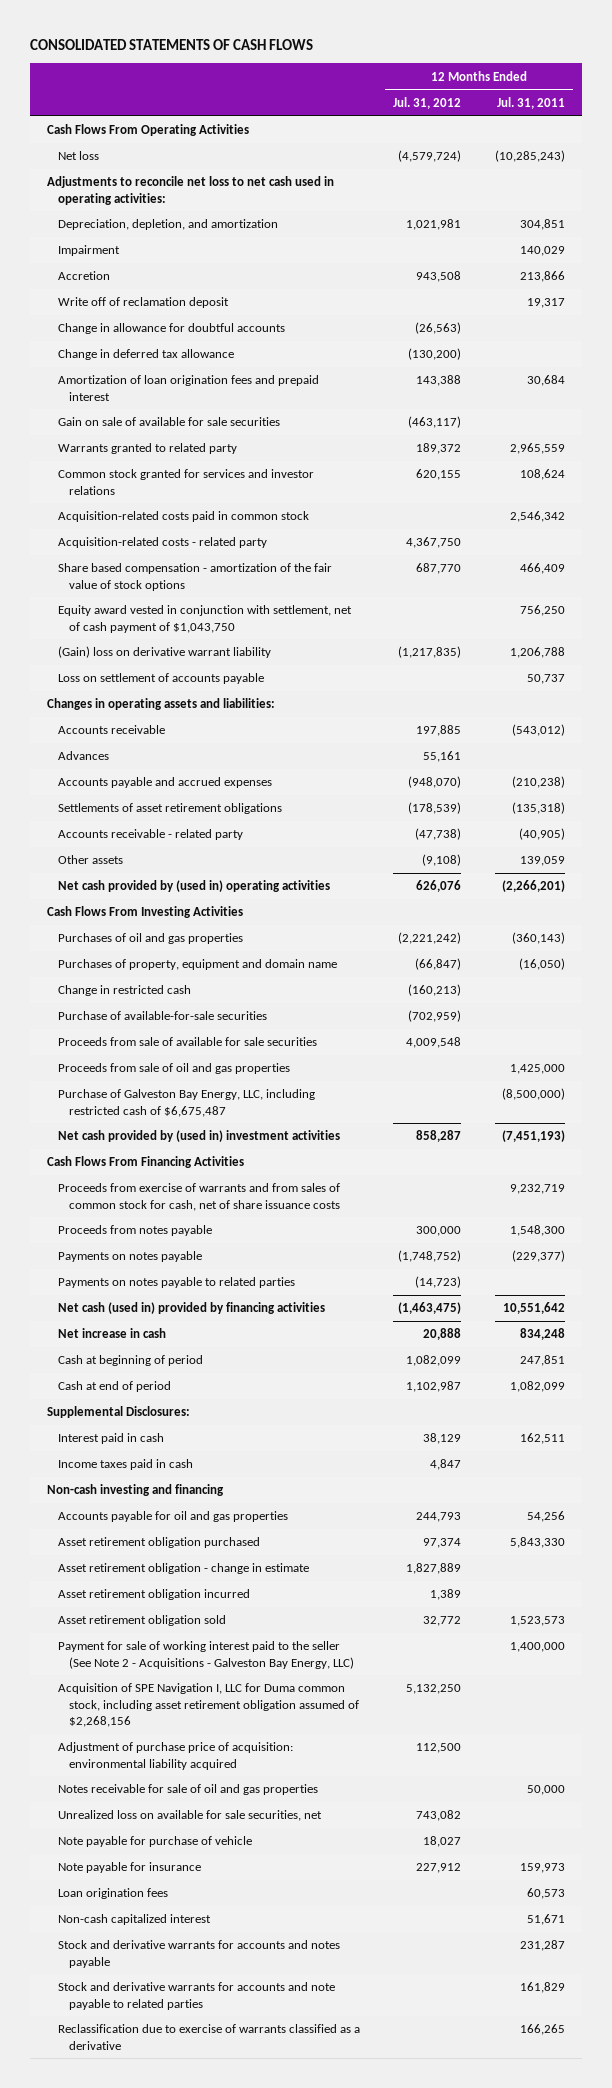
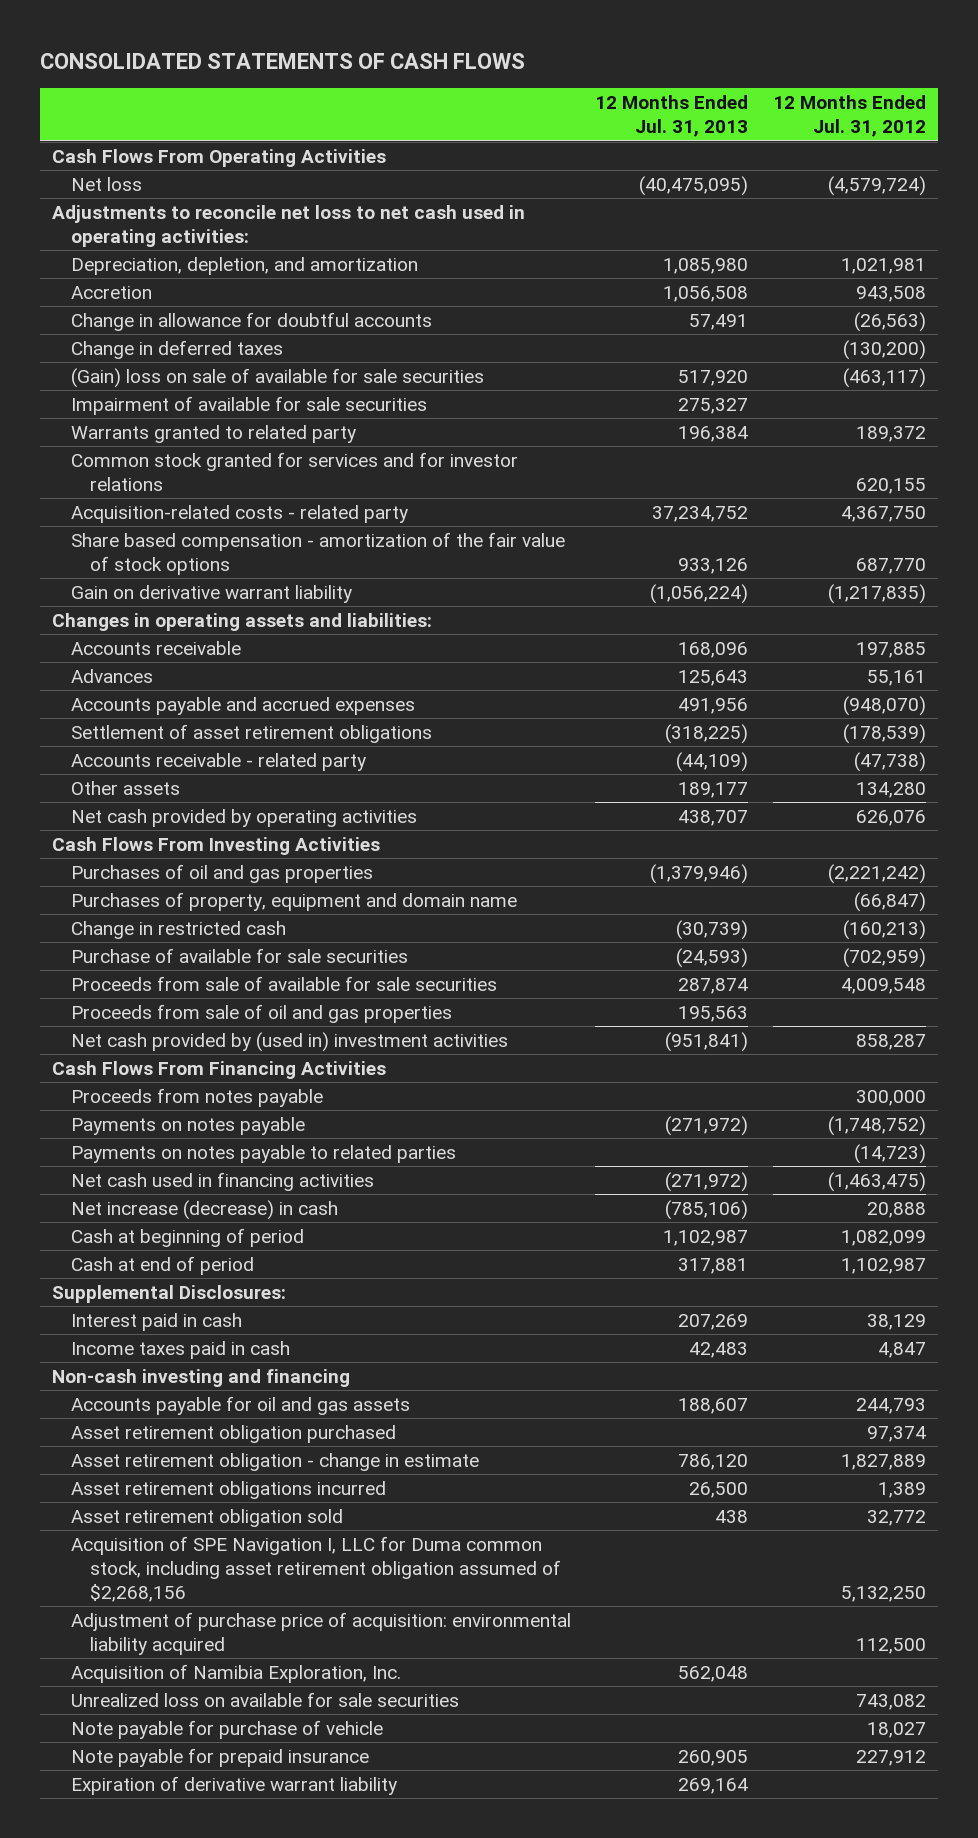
- | 12 Months Ended Jul. 31, 2012 | 12 Months Ended Jul. 31, 2011
+ | 12 Months Ended Jul. 31, 2013 | 12 Months Ended Jul. 31, 2012
- Impairment | | 140,029
- Write off of reclamation deposit | | 19,317
- Change in deferred tax allowance | (130,200) |
- Amortization of loan origination fees and prepaid interest | 143,388 | 30,684
- Gain on sale of available for sale securities | (463,117) |
+ Change in deferred taxes | | (130,200)
+ (Gain) loss on sale of available for sale securities | 517,920 | (463,117)
+ Impairment of available for sale securities | 275,327 |
- Common stock granted for services and investor relations | 620,155 | 108,624
- Acquisition-related costs paid in common stock | | 2,546,342
+ Common stock granted for services and for investor relations | | 620,155
- Equity award vested in conjunction with settlement, net of cash payment of $1,043,750 | | 756,250
- (Gain) loss on derivative warrant liability | (1,217,835) | 1,206,788
- Loss on settlement of accounts payable | | 50,737
+ Gain on derivative warrant liability | (1,056,224) | (1,217,835)
- Settlements of asset retirement obligations | (178,539) | (135,318)
+ Settlement of asset retirement obligations | (318,225) | (178,539)
- Other assets | (9,108) | 139,059
- Net cash provided by (used in) operating activities | 626,076 | (2,266,201)
+ Other assets | 189,177 | 134,280
+ Net cash provided by operating activities | 438,707 | 626,076
- Purchase of available-for-sale securities | (702,959) |
+ Purchase of available for sale securities | (24,593) | (702,959)
- Purchase of Galveston Bay Energy, LLC, including restricted cash of $6,675,487 | | (8,500,000)
- Proceeds from exercise of warrants and from sales of common stock for cash, net of share issuance costs | | 9,232,719
- Net cash (used in) provided by financing activities | (1,463,475) | 10,551,642
- Net increase in cash | 20,888 | 834,248
+ Net cash used in financing activities | (271,972) | (1,463,475)
+ Net increase (decrease) in cash | (785,106) | 20,888
- Accounts payable for oil and gas properties | 244,793 | 54,256
+ Accounts payable for oil and gas assets | 188,607 | 244,793
- Asset retirement obligation incurred | 1,389 |
+ Asset retirement obligations incurred | 26,500 | 1,389
- Payment for sale of working interest paid to the seller (See Note 2 - Acquisitions - Galveston Bay Energy, LLC) | | 1,400,000
- Notes receivable for sale of oil and gas properties | | 50,000
- Unrealized loss on available for sale securities, net | 743,082 |
+ Acquisition of Namibia Exploration, Inc. | 562,048 |
+ Unrealized loss on available for sale securities | | 743,082
- Note payable for insurance | 227,912 | 159,973
- Loan origination fees | | 60,573
- Non-cash capitalized interest | | 51,671
- Stock and derivative warrants for accounts and notes payable | | 231,287
- Stock and derivative warrants for accounts and note payable to related parties | | 161,829
- Reclassification due to exercise of warrants classified as a derivative | | 166,265
+ Note payable for prepaid insurance | 260,905 | 227,912
+ Expiration of derivative warrant liability | 269,164 |

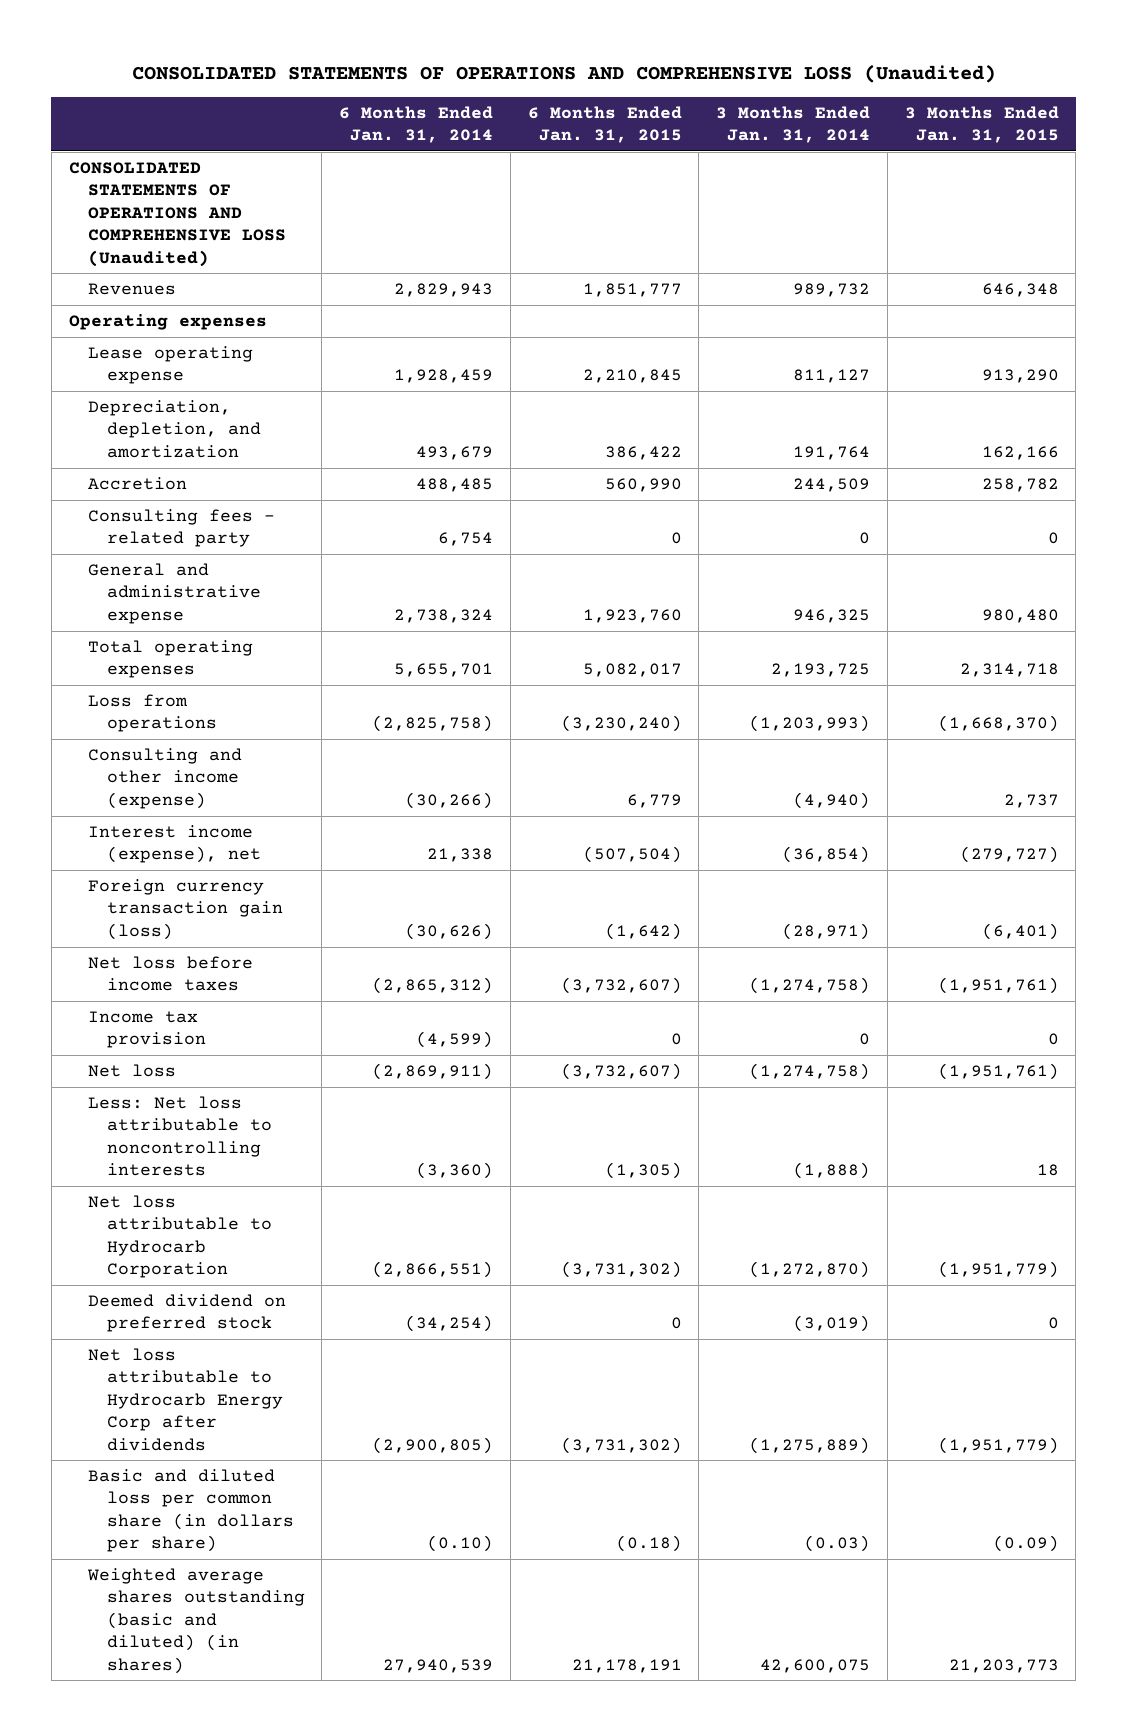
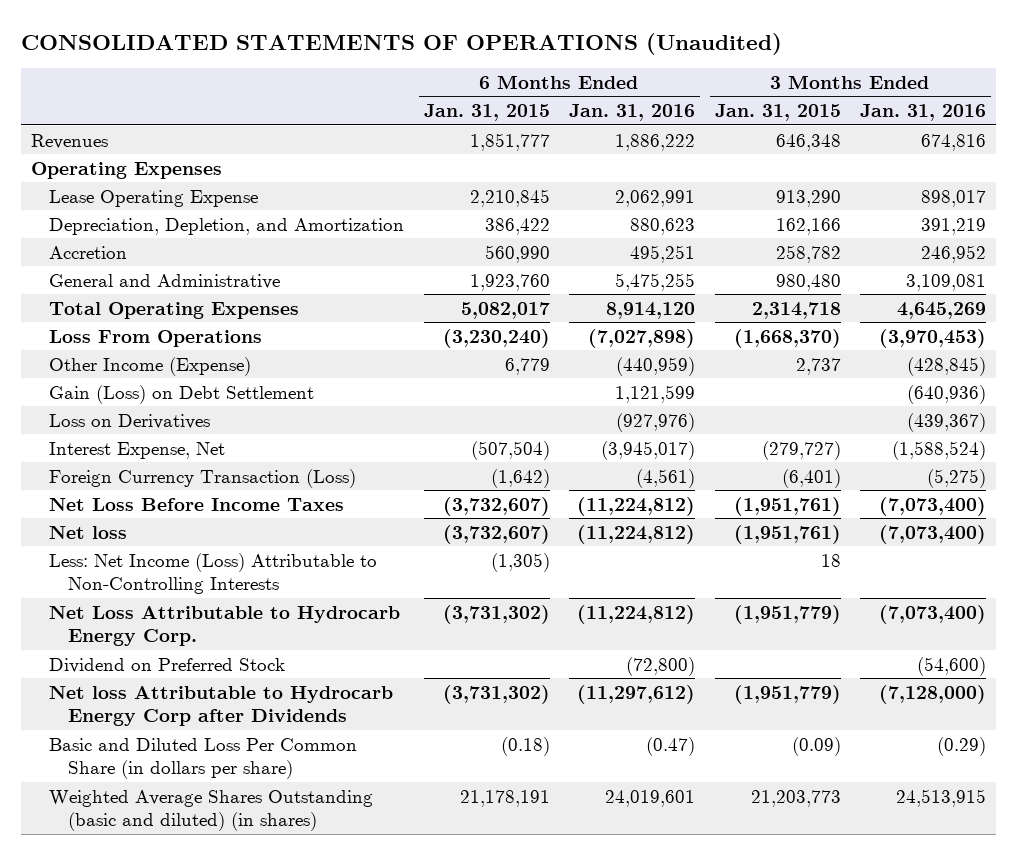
- CONSOLIDATED STATEMENTS OF OPERATIONS AND COMPREHENSIVE LOSS (Unaudited)
+ CONSOLIDATED STATEMENTS OF OPERATIONS (Unaudited)
- | 6 Months Ended Jan. 31, 2014 | 6 Months Ended Jan. 31, 2015 | 3 Months Ended Jan. 31, 2014 | 3 Months Ended Jan. 31, 2015
+ | 6 Months Ended Jan. 31, 2015 | 6 Months Ended Jan. 31, 2016 | 3 Months Ended Jan. 31, 2015 | 3 Months Ended Jan. 31, 2016
- CONSOLIDATED STATEMENTS OF OPERATIONS AND COMPREHENSIVE LOSS (Unaudited)
- Operating expenses
- Lease operating expense | 1,928,459 | 2,210,845 | 811,127 | 913,290
- Depreciation, depletion, and amortization | 493,679 | 386,422 | 191,764 | 162,166
+ Operating Expenses
+ Lease Operating Expense | 2,210,845 | 2,062,991 | 913,290 | 898,017
+ Depreciation, Depletion, and Amortization | 386,422 | 880,623 | 162,166 | 391,219
- Consulting fees - related party | 6,754 | 0 | 0 | 0
- General and administrative expense | 2,738,324 | 1,923,760 | 946,325 | 980,480
- Total operating expenses | 5,655,701 | 5,082,017 | 2,193,725 | 2,314,718
- Loss from operations | (2,825,758) | (3,230,240) | (1,203,993) | (1,668,370)
- Consulting and other income (expense) | (30,266) | 6,779 | (4,940) | 2,737
- Interest income (expense), net | 21,338 | (507,504) | (36,854) | (279,727)
- Foreign currency transaction gain (loss) | (30,626) | (1,642) | (28,971) | (6,401)
- Net loss before income taxes | (2,865,312) | (3,732,607) | (1,274,758) | (1,951,761)
- Income tax provision | (4,599) | 0 | 0 | 0
+ General and Administrative | 1,923,760 | 5,475,255 | 980,480 | 3,109,081
+ Total Operating Expenses | 5,082,017 | 8,914,120 | 2,314,718 | 4,645,269
+ Loss From Operations | (3,230,240) | (7,027,898) | (1,668,370) | (3,970,453)
+ Other Income (Expense) | 6,779 | (440,959) | 2,737 | (428,845)
+ Gain (Loss) on Debt Settlement | | 1,121,599 | | (640,936)
+ Loss on Derivatives | | (927,976) | | (439,367)
+ Interest Expense, Net | (507,504) | (3,945,017) | (279,727) | (1,588,524)
+ Foreign Currency Transaction (Loss) | (1,642) | (4,561) | (6,401) | (5,275)
+ Net Loss Before Income Taxes | (3,732,607) | (11,224,812) | (1,951,761) | (7,073,400)
- Less: Net loss attributable to noncontrolling interests | (3,360) | (1,305) | (1,888) | 18
- Net loss attributable to Hydrocarb Corporation | (2,866,551) | (3,731,302) | (1,272,870) | (1,951,779)
- Deemed dividend on preferred stock | (34,254) | 0 | (3,019) | 0
- Net loss attributable to Hydrocarb Energy Corp after dividends | (2,900,805) | (3,731,302) | (1,275,889) | (1,951,779)
- Basic and diluted loss per common share (in dollars per share) | (0.10) | (0.18) | (0.03) | (0.09)
- Weighted average shares outstanding (basic and diluted) (in shares) | 27,940,539 | 21,178,191 | 42,600,075 | 21,203,773
+ Less: Net Income (Loss) Attributable to Non-Controlling Interests | (1,305) | | 18 |
+ Net Loss Attributable to Hydrocarb Energy Corp. | (3,731,302) | (11,224,812) | (1,951,779) | (7,073,400)
+ Dividend on Preferred Stock | | (72,800) | | (54,600)
+ Net loss Attributable to Hydrocarb Energy Corp after Dividends | (3,731,302) | (11,297,612) | (1,951,779) | (7,128,000)
+ Basic and Diluted Loss Per Common Share (in dollars per share) | (0.18) | (0.47) | (0.09) | (0.29)
+ Weighted Average Shares Outstanding (basic and diluted) (in shares) | 21,178,191 | 24,019,601 | 21,203,773 | 24,513,915

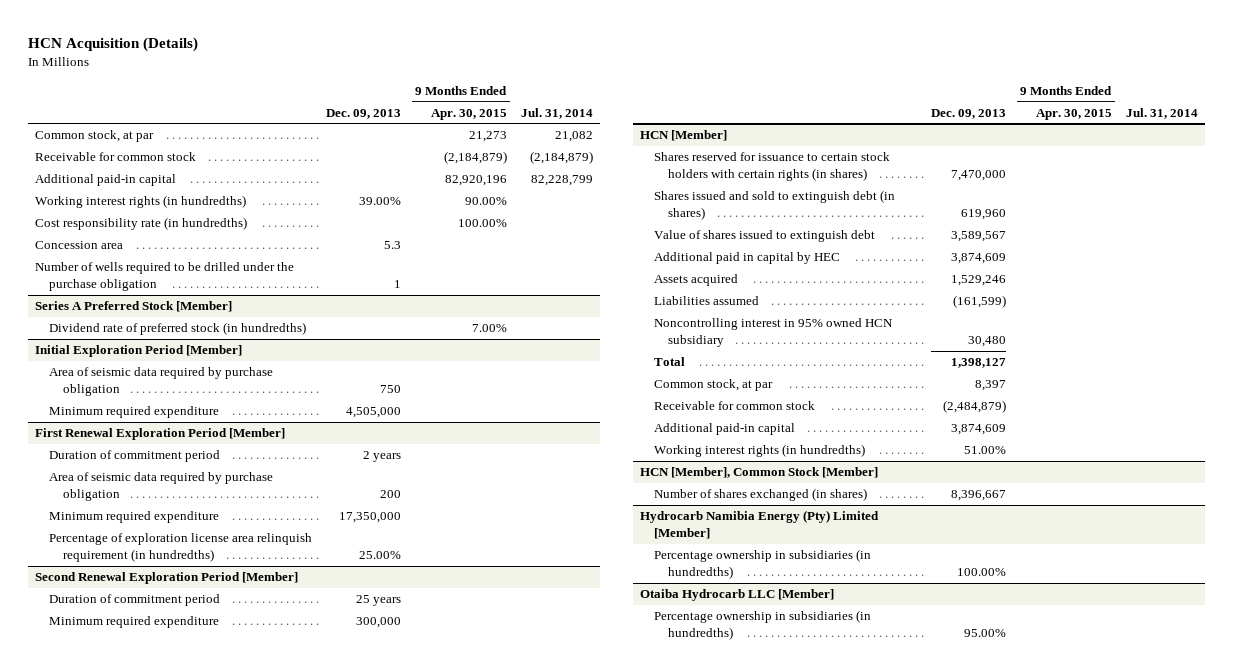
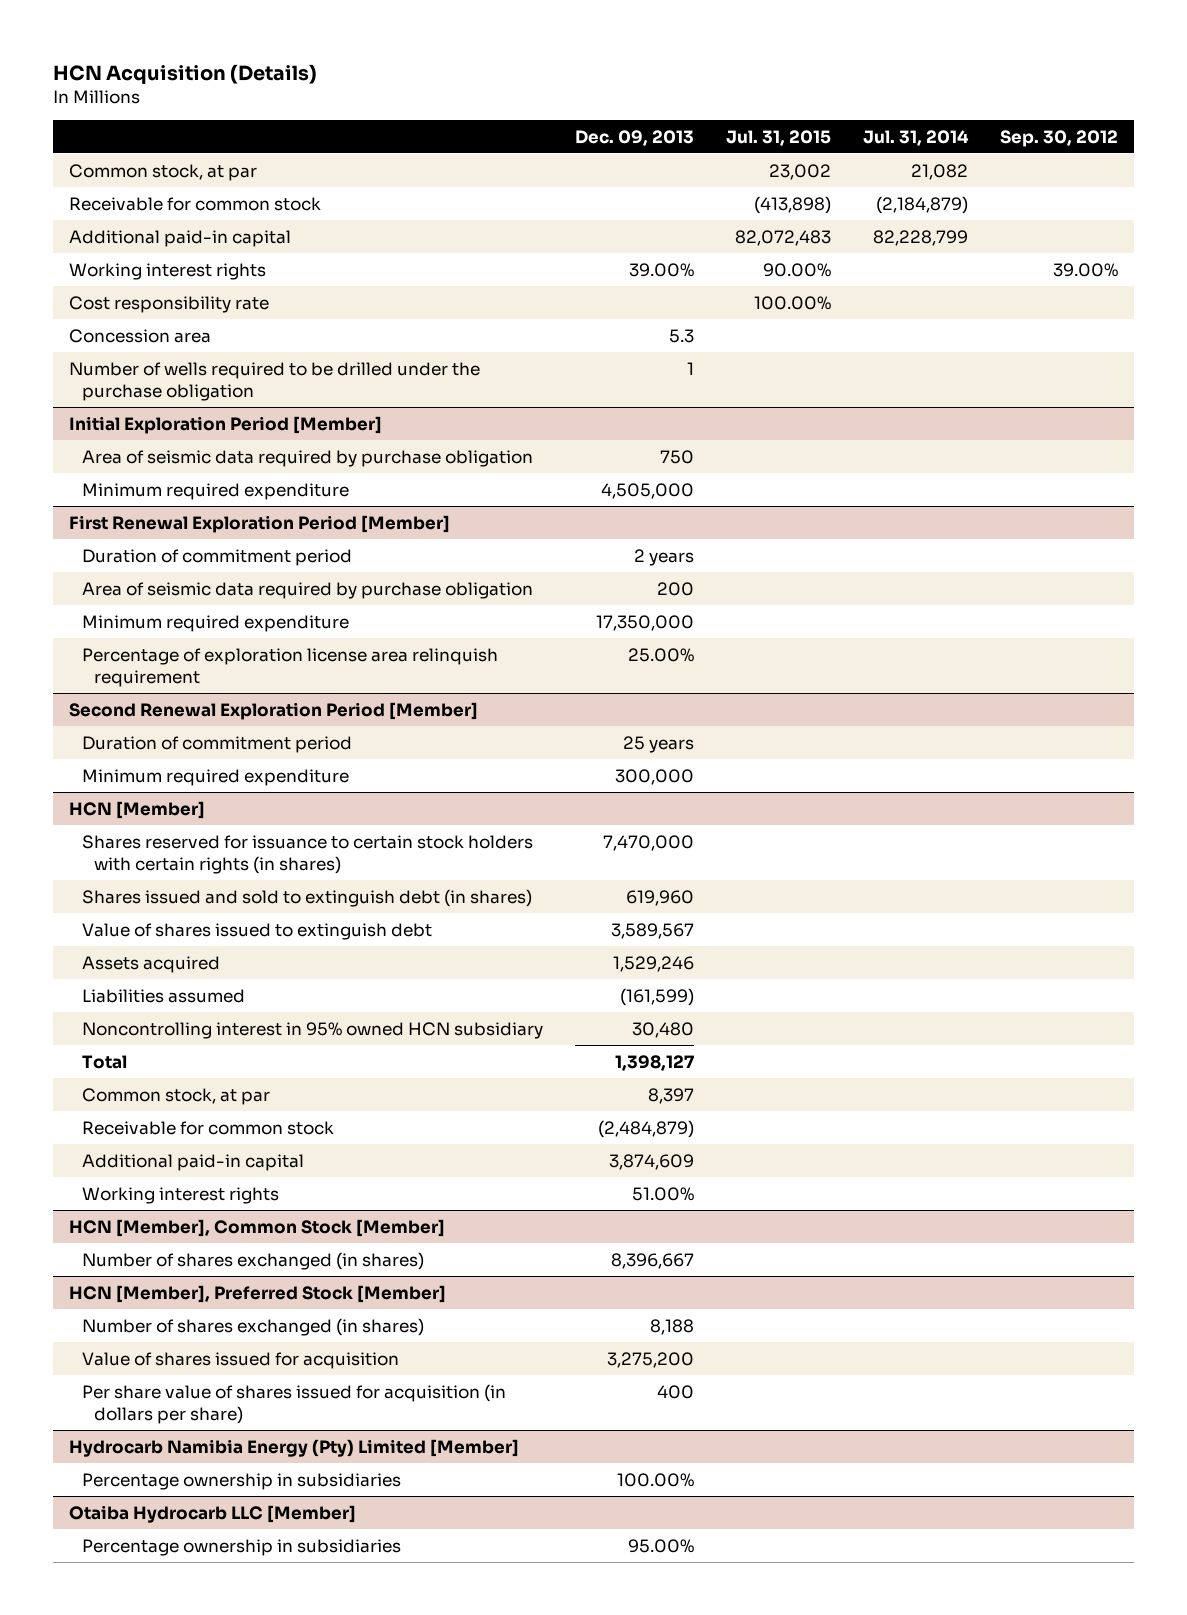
- | Dec. 09, 2013 | 9 Months Ended Apr. 30, 2015 | Jul. 31, 2014
+ | Dec. 09, 2013 | Jul. 31, 2015 | Jul. 31, 2014 | Sep. 30, 2012
- Working interest rights (in hundredths) | 39.00% | 90.00% |
- Cost responsibility rate (in hundredths) | | 100.00% |
+ Working interest rights | 39.00% | 90.00% | | 39.00%
+ Cost responsibility rate | | 100.00% | |
- Series A Preferred Stock [Member]
- Dividend rate of preferred stock (in hundredths) | | 7.00% |
@ First Renewal Exploration Period [Member]
- Percentage of exploration license area relinquish requirement (in hundredths) | 25.00% | |
+ Percentage of exploration license area relinquish requirement | 25.00% | | |
@ HCN [Member]
- Additional paid in capital by HEC | 3,874,609 | |
- Working interest rights (in hundredths) | 51.00% | |
+ Working interest rights | 51.00% | | |
+ HCN [Member], Preferred Stock [Member]
+ Number of shares exchanged (in shares) | 8,188 | | |
+ Value of shares issued for acquisition | 3,275,200 | | |
+ Per share value of shares issued for acquisition (in dollars per share) | 400 | | |
@ Hydrocarb Namibia Energy (Pty) Limited [Member]
- Percentage ownership in subsidiaries (in hundredths) | 100.00% | |
+ Percentage ownership in subsidiaries | 100.00% | | |
@ Otaiba Hydrocarb LLC [Member]
- Percentage ownership in subsidiaries (in hundredths) | 95.00% | |
+ Percentage ownership in subsidiaries | 95.00% | | |

